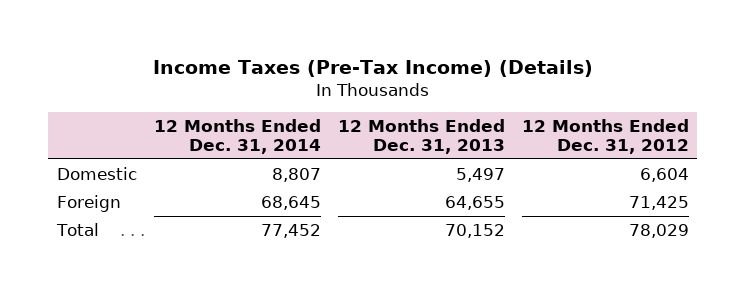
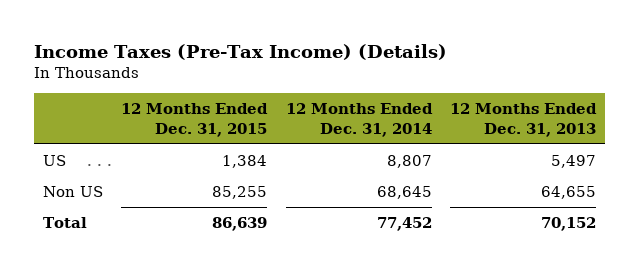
- | 12 Months Ended Dec. 31, 2014 | 12 Months Ended Dec. 31, 2013 | 12 Months Ended Dec. 31, 2012
+ | 12 Months Ended Dec. 31, 2015 | 12 Months Ended Dec. 31, 2014 | 12 Months Ended Dec. 31, 2013
- Domestic | 8,807 | 5,497 | 6,604
- Foreign | 68,645 | 64,655 | 71,425
+ US | 1,384 | 8,807 | 5,497
+ Non US | 85,255 | 68,645 | 64,655

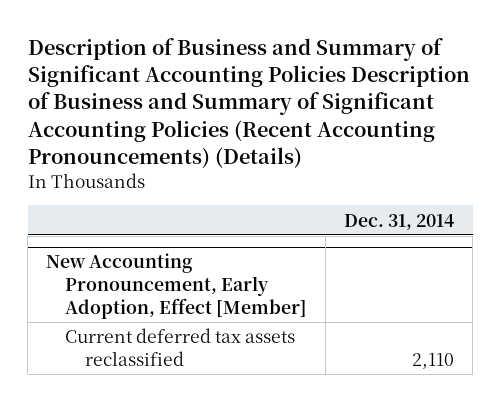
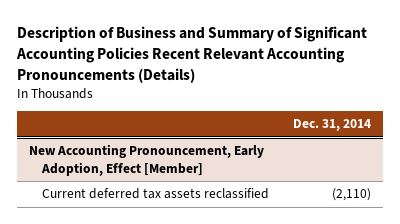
- Description of Business and Summary of Significant Accounting Policies Description of Business and Summary of Significant Accounting Policies (Recent Accounting Pronouncements) (Details)
+ Description of Business and Summary of Significant Accounting Policies Recent Relevant Accounting Pronouncements (Details)
@ New Accounting Pronouncement, Early Adoption, Effect [Member]
- Current deferred tax assets reclassified | 2,110
+ Current deferred tax assets reclassified | (2,110)

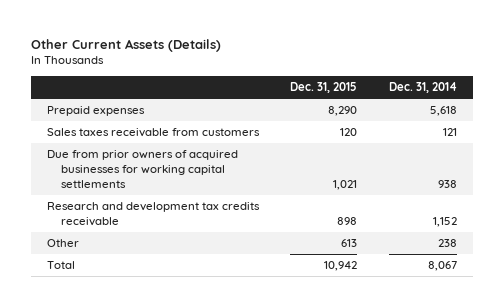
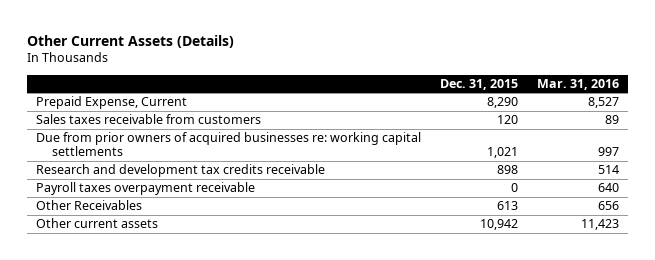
- | Dec. 31, 2015 | Dec. 31, 2014
+ | Dec. 31, 2015 | Mar. 31, 2016
- Prepaid expenses | 8,290 | 5,618
+ Prepaid Expense, Current | 8,290 | 8,527
- Due from prior owners of acquired businesses for working capital settlements | 1,021 | 938
+ Due from prior owners of acquired businesses re: working capital settlements | 1,021 | 997
- Other | 613 | 238
- Total | 10,942 | 8,067
+ Payroll taxes overpayment receivable | 0 | 640
+ Other Receivables | 613 | 656
+ Other current assets | 10,942 | 11,423

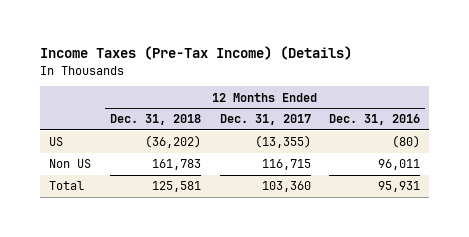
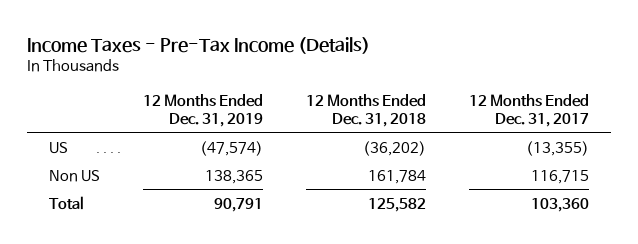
- Income Taxes (Pre-Tax Income) (Details)
+ Income Taxes - Pre-Tax Income (Details)
- | 12 Months Ended Dec. 31, 2018 | 12 Months Ended Dec. 31, 2017 | 12 Months Ended Dec. 31, 2016
+ | 12 Months Ended Dec. 31, 2019 | 12 Months Ended Dec. 31, 2018 | 12 Months Ended Dec. 31, 2017
- Non US | 161,783 | 116,715 | 96,011
- Total | 125,581 | 103,360 | 95,931
+ Non US | 138,365 | 161,784 | 116,715
+ Total | 90,791 | 125,582 | 103,360

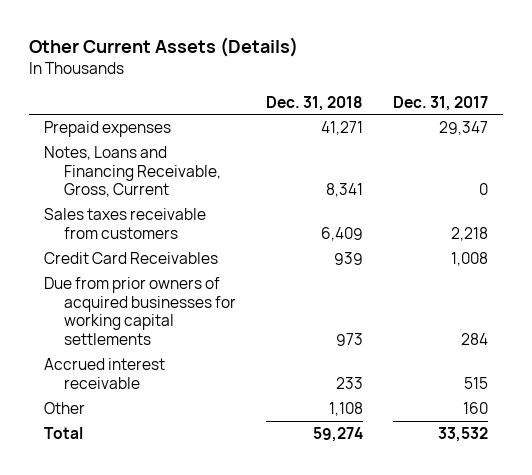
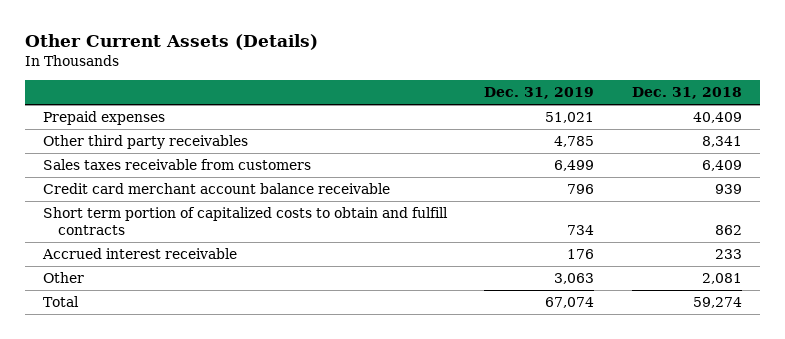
- | Dec. 31, 2018 | Dec. 31, 2017
+ | Dec. 31, 2019 | Dec. 31, 2018
- Prepaid expenses | 41,271 | 29,347
- Notes, Loans and Financing Receivable, Gross, Current | 8,341 | 0
+ Prepaid expenses | 51,021 | 40,409
+ Other third party receivables | 4,785 | 8,341
- Credit Card Receivables | 939 | 1,008
- Due from prior owners of acquired businesses for working capital settlements | 973 | 284
+ Credit card merchant account balance receivable | 796 | 939
+ Short term portion of capitalized costs to obtain and fulfill contracts | 734 | 862
- Other | 1,108 | 160
+ Other | 3,063 | 2,081

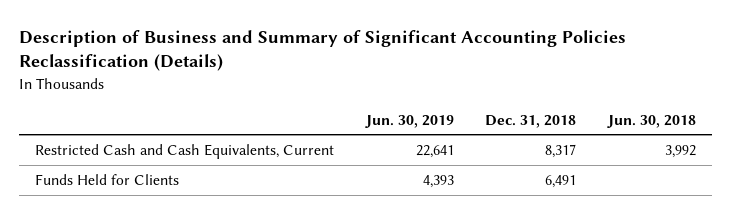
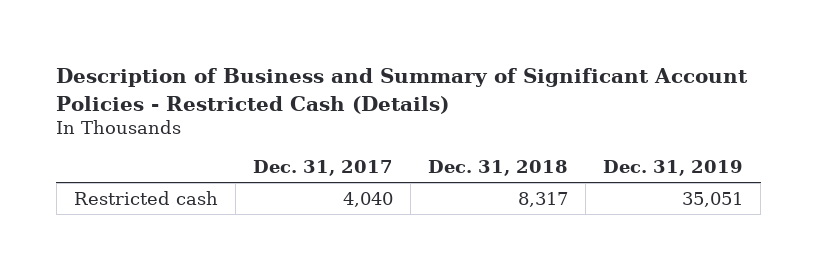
- Description of Business and Summary of Significant Accounting Policies Reclassification (Details)
+ Description of Business and Summary of Significant Account Policies - Restricted Cash (Details)
- | Jun. 30, 2019 | Dec. 31, 2018 | Jun. 30, 2018
+ | Dec. 31, 2017 | Dec. 31, 2018 | Dec. 31, 2019
- Restricted Cash and Cash Equivalents, Current | 22,641 | 8,317 | 3,992
- Funds Held for Clients | 4,393 | 6,491 |
+ Restricted cash | 4,040 | 8,317 | 35,051

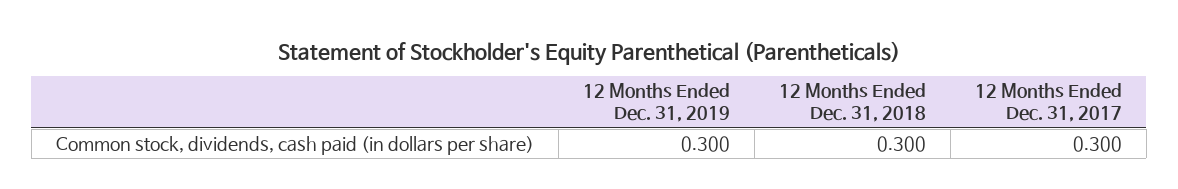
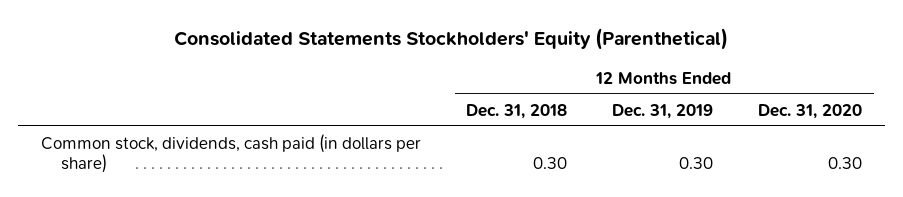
- Statement of Stockholder's Equity Parenthetical (Parentheticals)
+ Consolidated Statements Stockholders' Equity (Parenthetical)
- | 12 Months Ended Dec. 31, 2019 | 12 Months Ended Dec. 31, 2018 | 12 Months Ended Dec. 31, 2017
+ | 12 Months Ended Dec. 31, 2018 | 12 Months Ended Dec. 31, 2019 | 12 Months Ended Dec. 31, 2020
- Common stock, dividends, cash paid (in dollars per share) | 0.300 | 0.300 | 0.300
+ Common stock, dividends, cash paid (in dollars per share) | 0.30 | 0.30 | 0.30

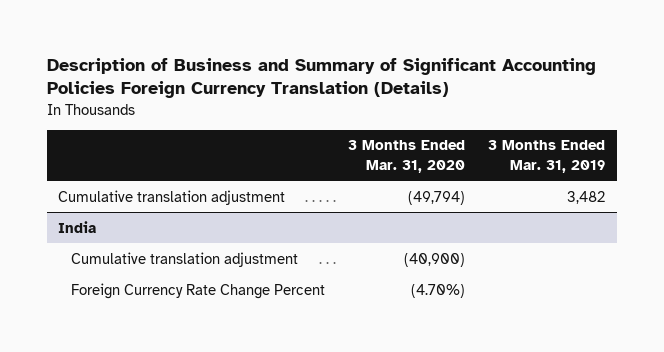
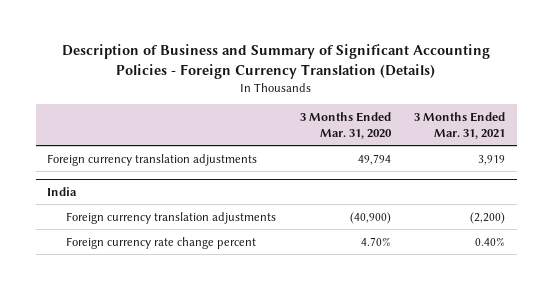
- Description of Business and Summary of Significant Accounting Policies Foreign Currency Translation (Details)
+ Description of Business and Summary of Significant Accounting Policies - Foreign Currency Translation (Details)
- | 3 Months Ended Mar. 31, 2020 | 3 Months Ended Mar. 31, 2019
+ | 3 Months Ended Mar. 31, 2020 | 3 Months Ended Mar. 31, 2021
- Cumulative translation adjustment | (49,794) | 3,482
+ Foreign currency translation adjustments | 49,794 | 3,919
@ India
- Cumulative translation adjustment | (40,900) |
- Foreign Currency Rate Change Percent | (4.70%) |
+ Foreign currency translation adjustments | (40,900) | (2,200)
+ Foreign currency rate change percent | 4.70% | 0.40%

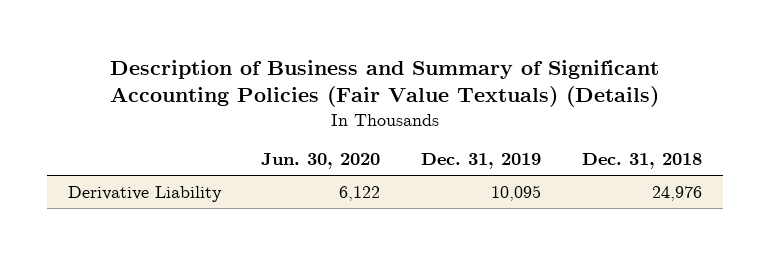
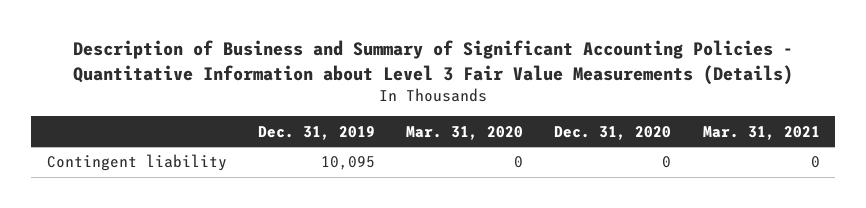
- Description of Business and Summary of Significant Accounting Policies (Fair Value Textuals) (Details)
+ Description of Business and Summary of Significant Accounting Policies - Quantitative Information about Level 3 Fair Value Measurements (Details)
- | Jun. 30, 2020 | Dec. 31, 2019 | Dec. 31, 2018
+ | Dec. 31, 2019 | Mar. 31, 2020 | Dec. 31, 2020 | Mar. 31, 2021
- Derivative Liability | 6,122 | 10,095 | 24,976
+ Contingent liability | 10,095 | 0 | 0 | 0

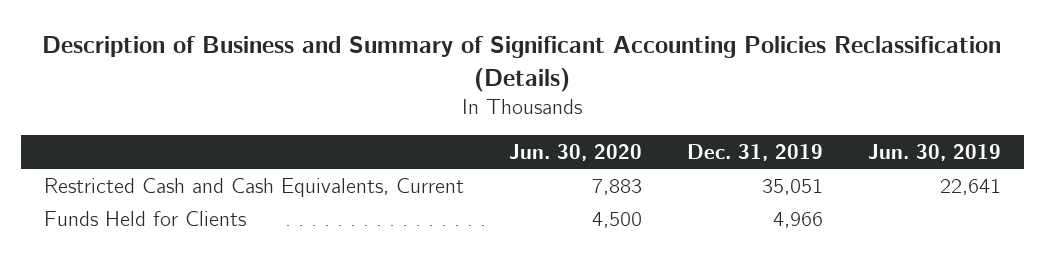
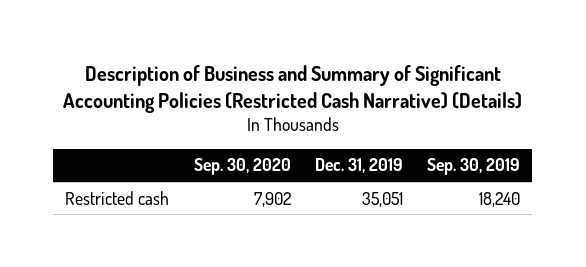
- Description of Business and Summary of Significant Accounting Policies Reclassification (Details)
+ Description of Business and Summary of Significant Accounting Policies (Restricted Cash Narrative) (Details)
- | Jun. 30, 2020 | Dec. 31, 2019 | Jun. 30, 2019
+ | Sep. 30, 2020 | Dec. 31, 2019 | Sep. 30, 2019
- Restricted Cash and Cash Equivalents, Current | 7,883 | 35,051 | 22,641
- Funds Held for Clients | 4,500 | 4,966 |
+ Restricted cash | 7,902 | 35,051 | 18,240

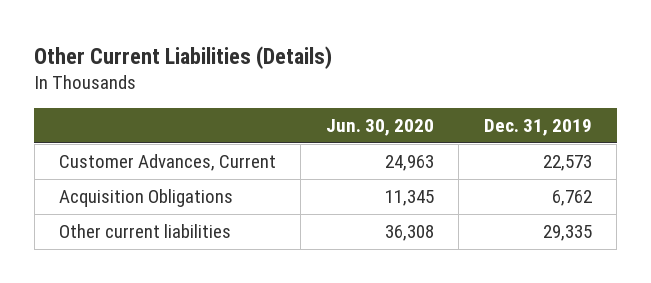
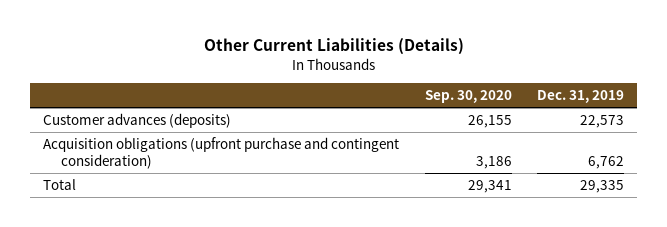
- | Jun. 30, 2020 | Dec. 31, 2019
+ | Sep. 30, 2020 | Dec. 31, 2019
- Customer Advances, Current | 24,963 | 22,573
- Acquisition Obligations | 11,345 | 6,762
- Other current liabilities | 36,308 | 29,335
+ Customer advances (deposits) | 26,155 | 22,573
+ Acquisition obligations (upfront purchase and contingent consideration) | 3,186 | 6,762
+ Total | 29,341 | 29,335

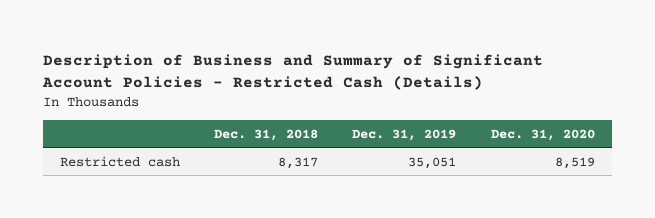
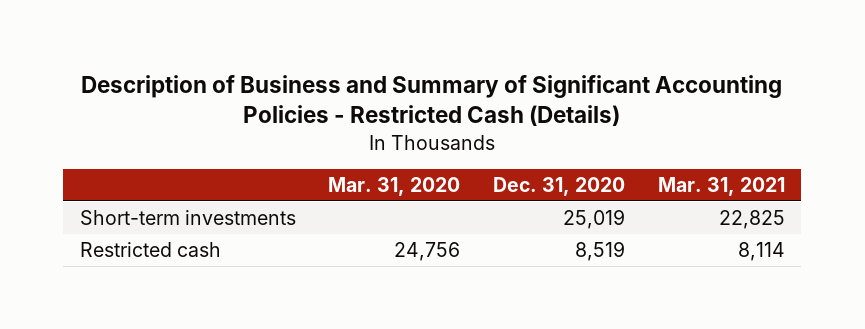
- Description of Business and Summary of Significant Account Policies - Restricted Cash (Details)
+ Description of Business and Summary of Significant Accounting Policies - Restricted Cash (Details)
- | Dec. 31, 2018 | Dec. 31, 2019 | Dec. 31, 2020
+ | Mar. 31, 2020 | Dec. 31, 2020 | Mar. 31, 2021
+ Short-term investments | | 25,019 | 22,825

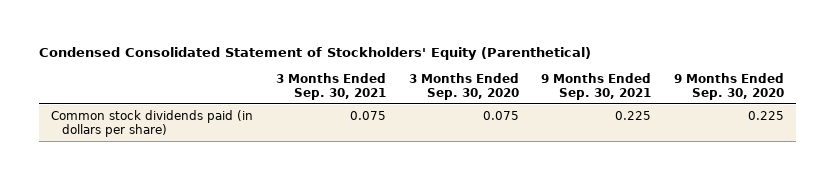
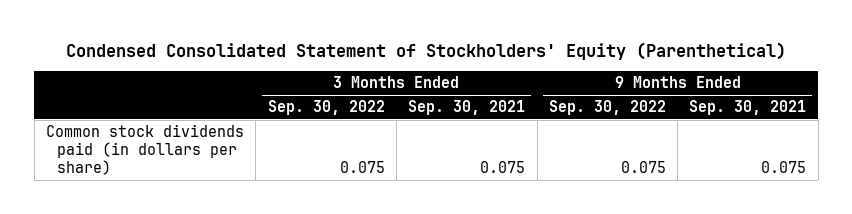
- | 3 Months Ended Sep. 30, 2021 | 3 Months Ended Sep. 30, 2020 | 9 Months Ended Sep. 30, 2021 | 9 Months Ended Sep. 30, 2020
+ | 3 Months Ended Sep. 30, 2022 | 3 Months Ended Sep. 30, 2021 | 9 Months Ended Sep. 30, 2022 | 9 Months Ended Sep. 30, 2021
- Common stock dividends paid (in dollars per share) | 0.075 | 0.075 | 0.225 | 0.225
+ Common stock dividends paid (in dollars per share) | 0.075 | 0.075 | 0.075 | 0.075

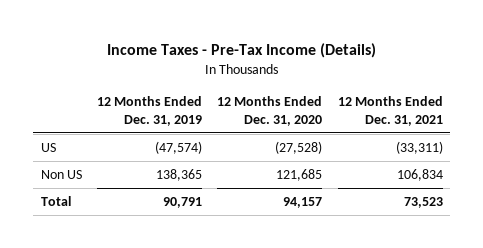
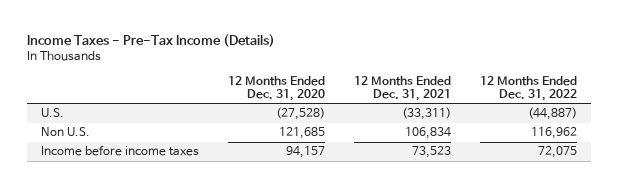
- | 12 Months Ended Dec. 31, 2019 | 12 Months Ended Dec. 31, 2020 | 12 Months Ended Dec. 31, 2021
+ | 12 Months Ended Dec. 31, 2020 | 12 Months Ended Dec. 31, 2021 | 12 Months Ended Dec. 31, 2022
- US | (47,574) | (27,528) | (33,311)
- Non US | 138,365 | 121,685 | 106,834
- Total | 90,791 | 94,157 | 73,523
+ U.S. | (27,528) | (33,311) | (44,887)
+ Non U.S. | 121,685 | 106,834 | 116,962
+ Income before income taxes | 94,157 | 73,523 | 72,075

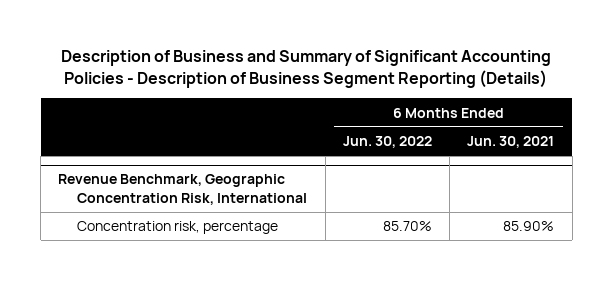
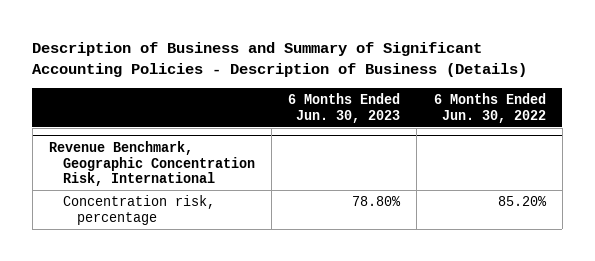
- Description of Business and Summary of Significant Accounting Policies - Description of Business Segment Reporting (Details)
+ Description of Business and Summary of Significant Accounting Policies - Description of Business (Details)
- | 6 Months Ended Jun. 30, 2022 | 6 Months Ended Jun. 30, 2021
+ | 6 Months Ended Jun. 30, 2023 | 6 Months Ended Jun. 30, 2022
@ Revenue Benchmark, Geographic Concentration Risk, International
- Concentration risk, percentage | 85.70% | 85.90%
+ Concentration risk, percentage | 78.80% | 85.20%

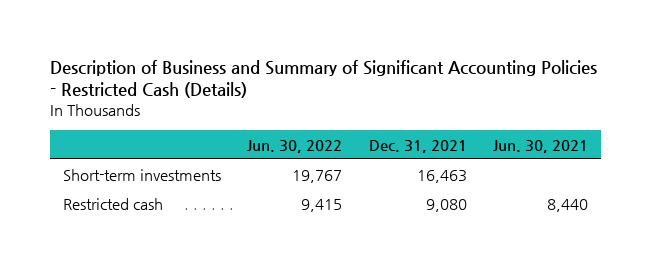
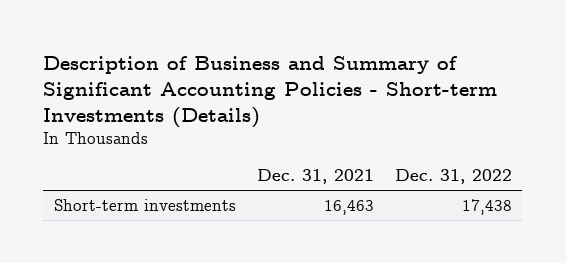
- Description of Business and Summary of Significant Accounting Policies - Restricted Cash (Details)
+ Description of Business and Summary of Significant Accounting Policies - Short-term Investments (Details)
- | Jun. 30, 2022 | Dec. 31, 2021 | Jun. 30, 2021
+ | Dec. 31, 2021 | Dec. 31, 2022
- Restricted cash | 9,415 | 9,080 | 8,440

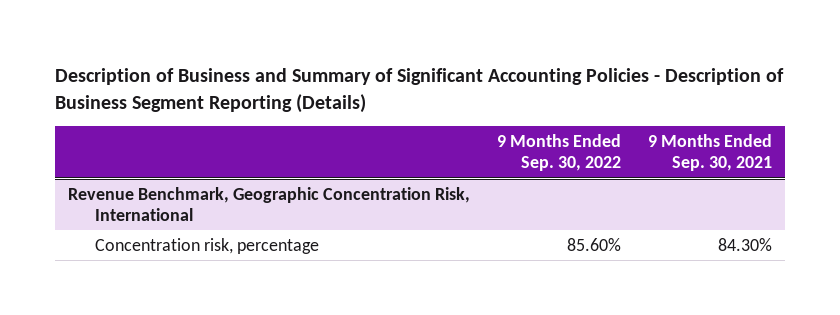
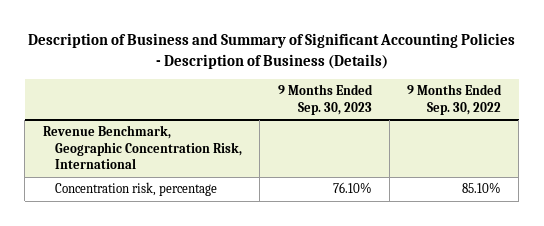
- Description of Business and Summary of Significant Accounting Policies - Description of Business Segment Reporting (Details)
+ Description of Business and Summary of Significant Accounting Policies - Description of Business (Details)
- | 9 Months Ended Sep. 30, 2022 | 9 Months Ended Sep. 30, 2021
+ | 9 Months Ended Sep. 30, 2023 | 9 Months Ended Sep. 30, 2022
@ Revenue Benchmark, Geographic Concentration Risk, International
- Concentration risk, percentage | 85.60% | 84.30%
+ Concentration risk, percentage | 76.10% | 85.10%

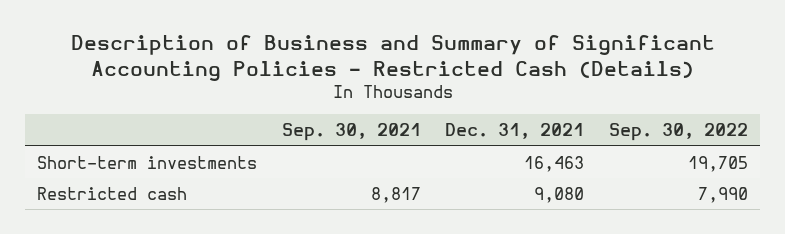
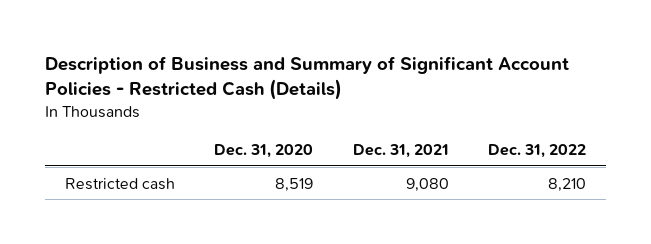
- Description of Business and Summary of Significant Accounting Policies - Restricted Cash (Details)
+ Description of Business and Summary of Significant Account Policies - Restricted Cash (Details)
- | Sep. 30, 2021 | Dec. 31, 2021 | Sep. 30, 2022
+ | Dec. 31, 2020 | Dec. 31, 2021 | Dec. 31, 2022
- Short-term investments | | 16,463 | 19,705

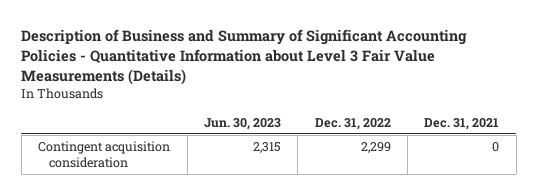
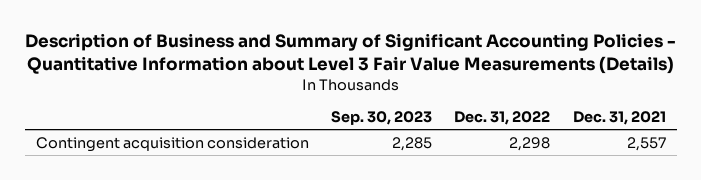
- | Jun. 30, 2023 | Dec. 31, 2022 | Dec. 31, 2021
+ | Sep. 30, 2023 | Dec. 31, 2022 | Dec. 31, 2021
- Contingent acquisition consideration | 2,315 | 2,299 | 0
+ Contingent acquisition consideration | 2,285 | 2,298 | 2,557

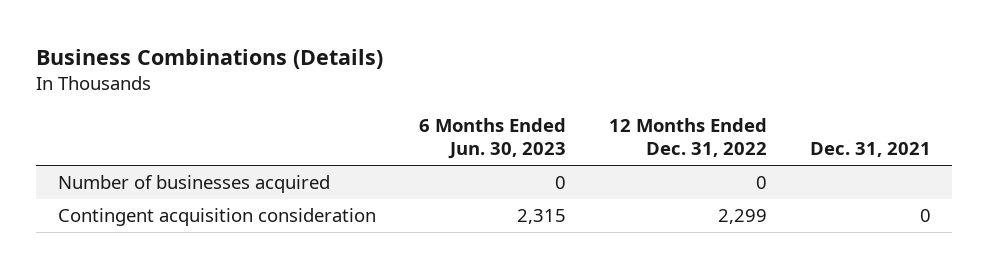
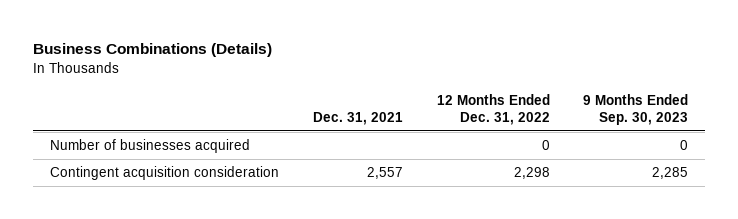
- | 6 Months Ended Jun. 30, 2023 | 12 Months Ended Dec. 31, 2022 | Dec. 31, 2021
+ | Dec. 31, 2021 | 12 Months Ended Dec. 31, 2022 | 9 Months Ended Sep. 30, 2023
- Contingent acquisition consideration | 2,315 | 2,299 | 0
+ Contingent acquisition consideration | 2,557 | 2,298 | 2,285

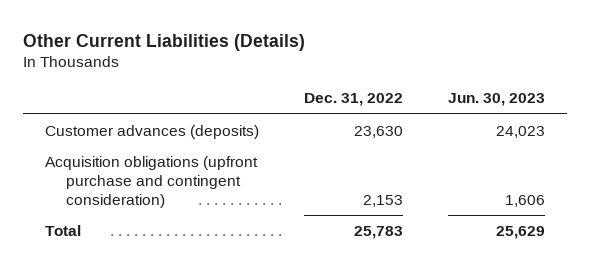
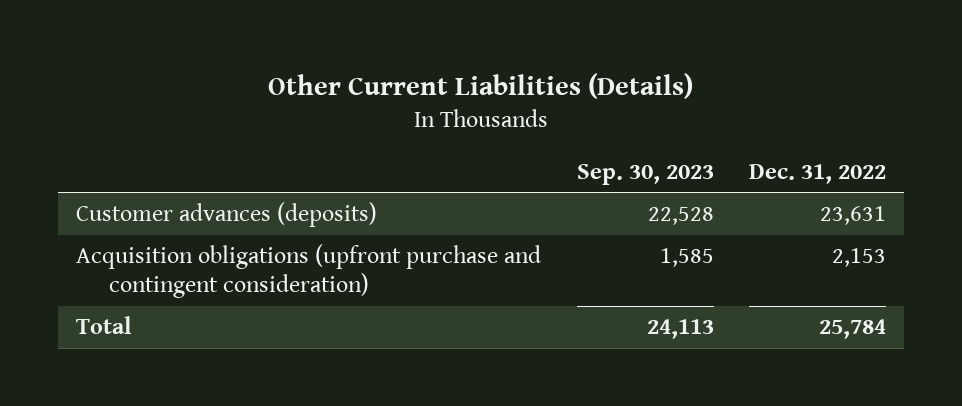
- | Dec. 31, 2022 | Jun. 30, 2023
+ | Sep. 30, 2023 | Dec. 31, 2022
- Customer advances (deposits) | 23,630 | 24,023
+ Customer advances (deposits) | 22,528 | 23,631
- Total | 25,783 | 25,629
+ Total | 24,113 | 25,784

